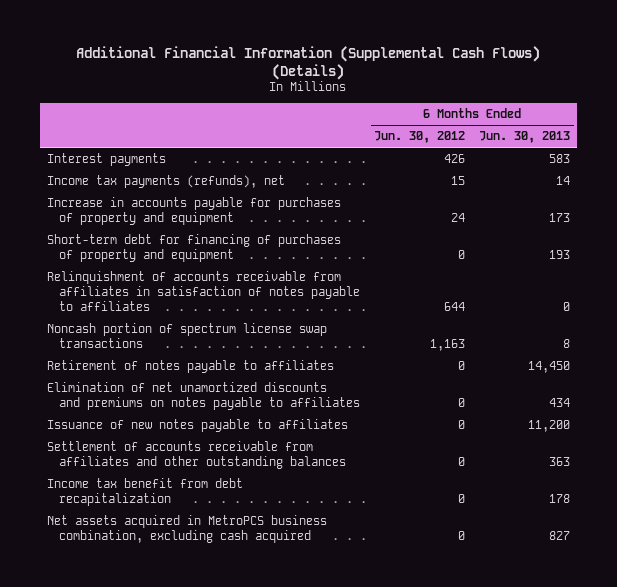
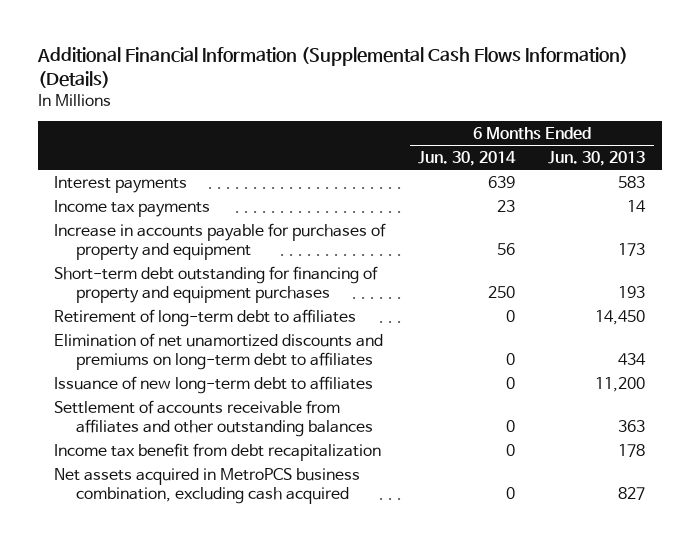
- Additional Financial Information (Supplemental Cash Flows) (Details)
+ Additional Financial Information (Supplemental Cash Flows Information) (Details)
- | 6 Months Ended Jun. 30, 2012 | 6 Months Ended Jun. 30, 2013
+ | 6 Months Ended Jun. 30, 2014 | 6 Months Ended Jun. 30, 2013
- Income tax payments (refunds), net | 15 | 14
+ Income tax payments | 23 | 14
- Short-term debt for financing of purchases of property and equipment | 0 | 193
- Relinquishment of accounts receivable from affiliates in satisfaction of notes payable to affiliates | 644 | 0
- Noncash portion of spectrum license swap transactions | 1,163 | 8
- Retirement of notes payable to affiliates | 0 | 14,450
- Elimination of net unamortized discounts and premiums on notes payable to affiliates | 0 | 434
- Issuance of new notes payable to affiliates | 0 | 11,200
+ Short-term debt outstanding for financing of property and equipment purchases | 250 | 193
+ Retirement of long-term debt to affiliates | 0 | 14,450
+ Elimination of net unamortized discounts and premiums on long-term debt to affiliates | 0 | 434
+ Issuance of new long-term debt to affiliates | 0 | 11,200

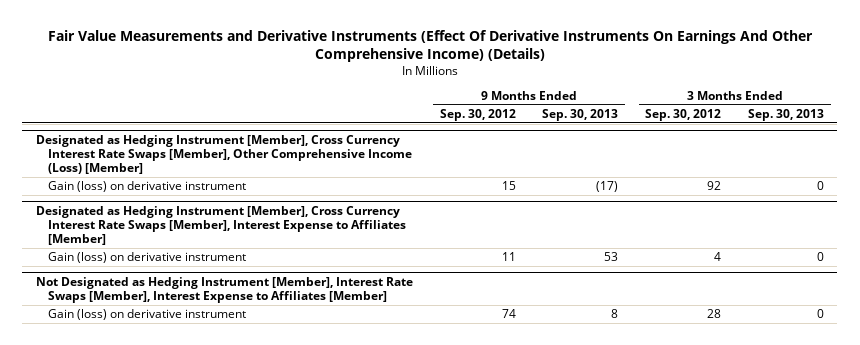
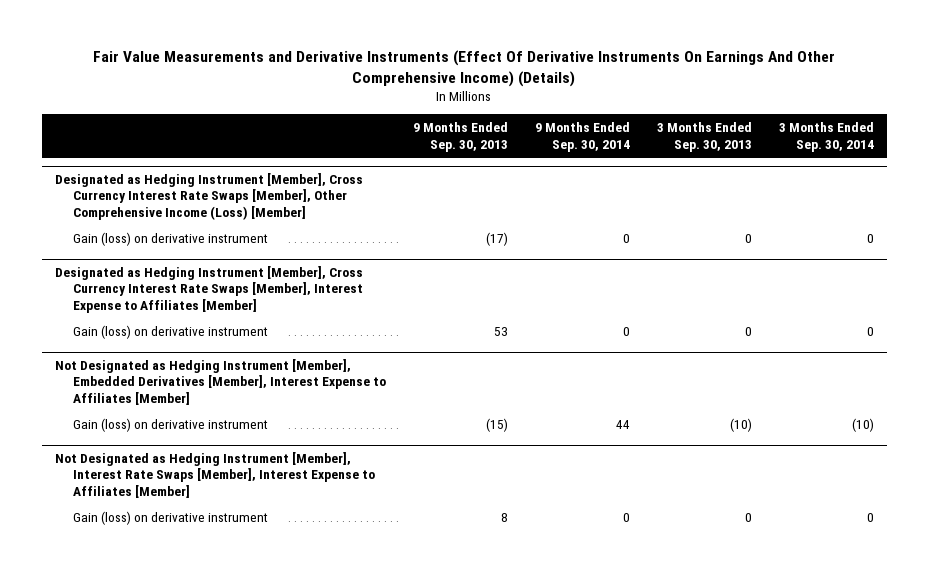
- | 9 Months Ended Sep. 30, 2012 | 9 Months Ended Sep. 30, 2013 | 3 Months Ended Sep. 30, 2012 | 3 Months Ended Sep. 30, 2013
+ | 9 Months Ended Sep. 30, 2013 | 9 Months Ended Sep. 30, 2014 | 3 Months Ended Sep. 30, 2013 | 3 Months Ended Sep. 30, 2014
+ Not Designated as Hedging Instrument [Member], Embedded Derivatives [Member], Interest Expense to Affiliates [Member]
+ Gain (loss) on derivative instrument | (15) | 44 | (10) | (10)

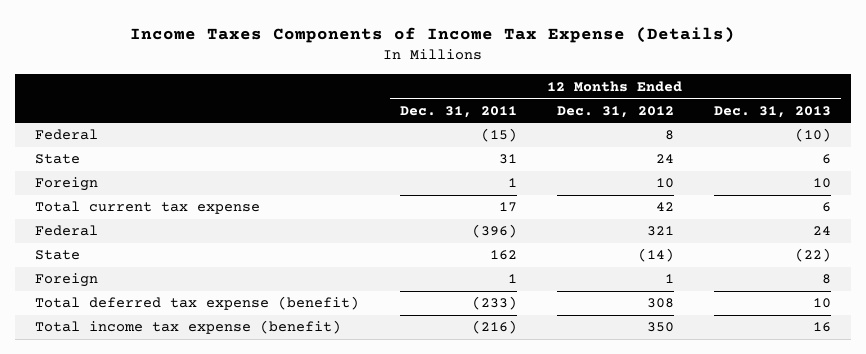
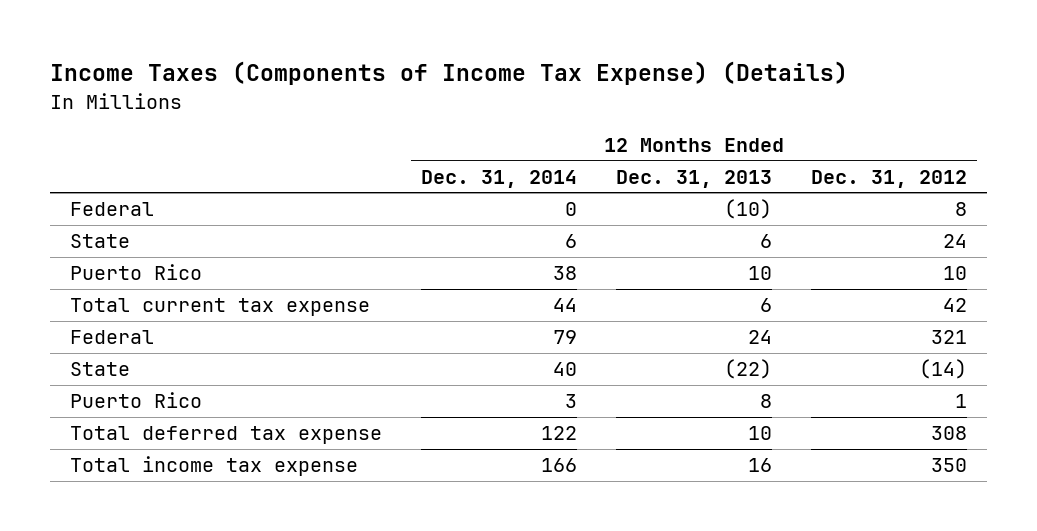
- Income Taxes Components of Income Tax Expense (Details)
+ Income Taxes (Components of Income Tax Expense) (Details)
- | 12 Months Ended Dec. 31, 2011 | 12 Months Ended Dec. 31, 2012 | 12 Months Ended Dec. 31, 2013
+ | 12 Months Ended Dec. 31, 2014 | 12 Months Ended Dec. 31, 2013 | 12 Months Ended Dec. 31, 2012
- Foreign | 1 | 10 | 10
+ Puerto Rico | 38 | 10 | 10
- Foreign | 1 | 1 | 8
- Total deferred tax expense (benefit) | (233) | 308 | 10
- Total income tax expense (benefit) | (216) | 350 | 16
+ Puerto Rico | 3 | 8 | 1
+ Total deferred tax expense | 122 | 10 | 308
+ Total income tax expense | 166 | 16 | 350

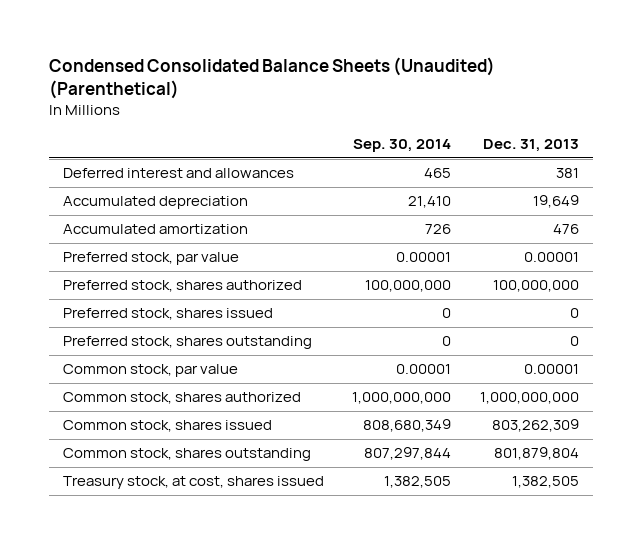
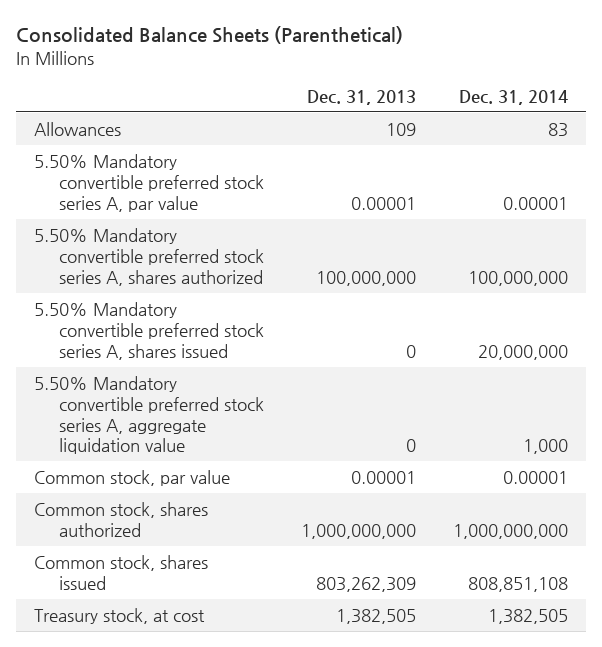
- Condensed Consolidated Balance Sheets (Unaudited) (Parenthetical)
+ Consolidated Balance Sheets (Parenthetical)
- | Sep. 30, 2014 | Dec. 31, 2013
+ | Dec. 31, 2013 | Dec. 31, 2014
- Deferred interest and allowances | 465 | 381
- Accumulated depreciation | 21,410 | 19,649
- Accumulated amortization | 726 | 476
- Preferred stock, par value | 0.00001 | 0.00001
- Preferred stock, shares authorized | 100,000,000 | 100,000,000
- Preferred stock, shares issued | 0 | 0
- Preferred stock, shares outstanding | 0 | 0
+ Allowances | 109 | 83
+ 5.50% Mandatory convertible preferred stock series A, par value | 0.00001 | 0.00001
+ 5.50% Mandatory convertible preferred stock series A, shares authorized | 100,000,000 | 100,000,000
+ 5.50% Mandatory convertible preferred stock series A, shares issued | 0 | 20,000,000
+ 5.50% Mandatory convertible preferred stock series A, aggregate liquidation value | 0 | 1,000
- Common stock, shares outstanding | 807,297,844 | 801,879,804
- Treasury stock, at cost, shares issued | 1,382,505 | 1,382,505
+ Treasury stock, at cost | 1,382,505 | 1,382,505

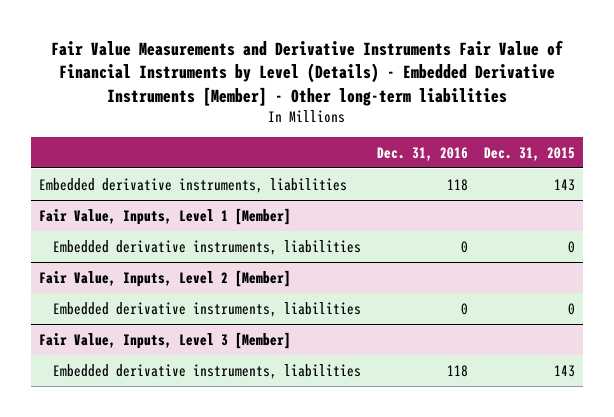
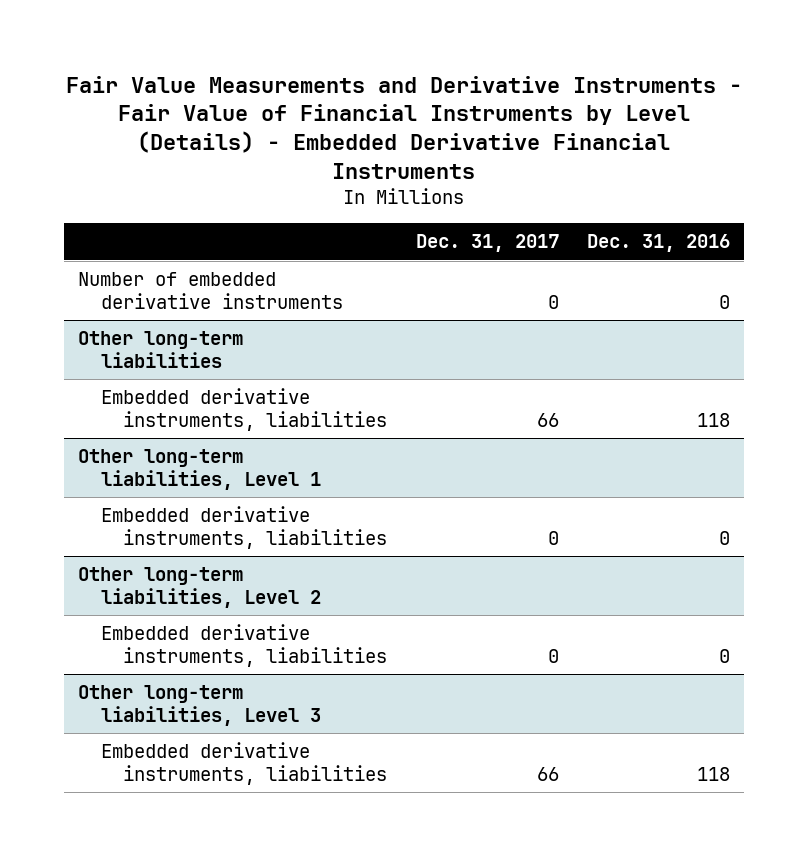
- Fair Value Measurements and Derivative Instruments Fair Value of Financial Instruments by Level (Details) - Embedded Derivative Instruments [Member] - Other long-term liabilities
+ Fair Value Measurements and Derivative Instruments - Fair Value of Financial Instruments by Level (Details) - Embedded Derivative Financial Instruments
- | Dec. 31, 2016 | Dec. 31, 2015
+ | Dec. 31, 2017 | Dec. 31, 2016
+ Number of embedded derivative instruments | 0 | 0
+ Other long-term liabilities
- Fair Value, Inputs, Level 1 [Member]
+ Other long-term liabilities, Level 1
- Fair Value, Inputs, Level 2 [Member]
+ Other long-term liabilities, Level 2
- Fair Value, Inputs, Level 3 [Member]
+ Other long-term liabilities, Level 3

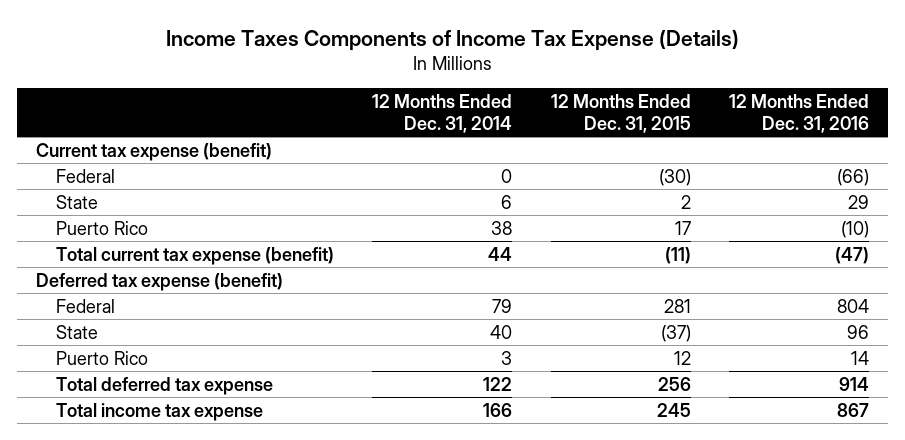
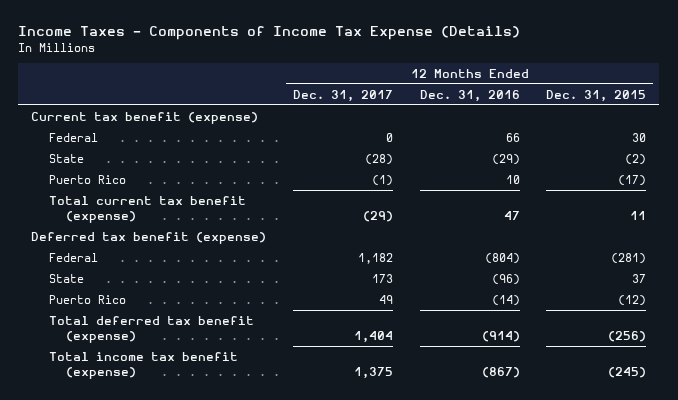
- Income Taxes Components of Income Tax Expense (Details)
+ Income Taxes - Components of Income Tax Expense (Details)
- | 12 Months Ended Dec. 31, 2014 | 12 Months Ended Dec. 31, 2015 | 12 Months Ended Dec. 31, 2016
+ | 12 Months Ended Dec. 31, 2017 | 12 Months Ended Dec. 31, 2016 | 12 Months Ended Dec. 31, 2015
- Current tax expense (benefit)
- Federal | 0 | (30) | (66)
- State | 6 | 2 | 29
- Puerto Rico | 38 | 17 | (10)
- Total current tax expense (benefit) | 44 | (11) | (47)
- Deferred tax expense (benefit)
- Federal | 79 | 281 | 804
- State | 40 | (37) | 96
- Puerto Rico | 3 | 12 | 14
- Total deferred tax expense | 122 | 256 | 914
- Total income tax expense | 166 | 245 | 867
+ Current tax benefit (expense)
+ Federal | 0 | 66 | 30
+ State | (28) | (29) | (2)
+ Puerto Rico | (1) | 10 | (17)
+ Total current tax benefit (expense) | (29) | 47 | 11
+ Deferred tax benefit (expense)
+ Federal | 1,182 | (804) | (281)
+ State | 173 | (96) | 37
+ Puerto Rico | 49 | (14) | (12)
+ Total deferred tax benefit (expense) | 1,404 | (914) | (256)
+ Total income tax benefit (expense) | 1,375 | (867) | (245)

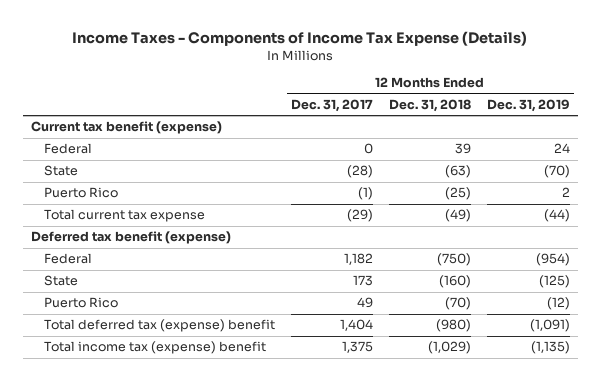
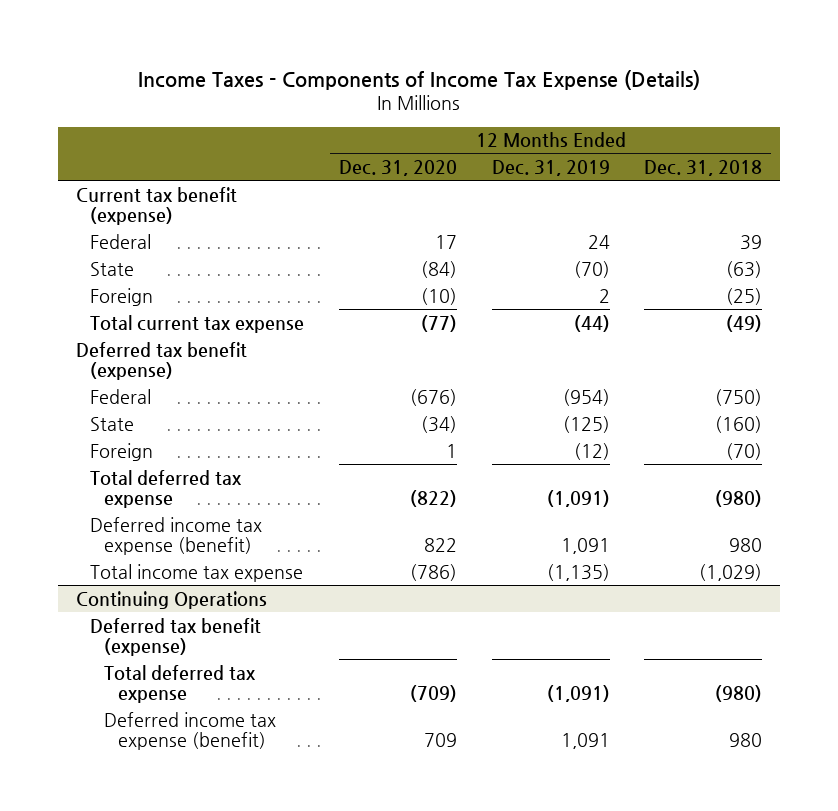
- | 12 Months Ended Dec. 31, 2017 | 12 Months Ended Dec. 31, 2018 | 12 Months Ended Dec. 31, 2019
+ | 12 Months Ended Dec. 31, 2020 | 12 Months Ended Dec. 31, 2019 | 12 Months Ended Dec. 31, 2018
- Puerto Rico | (1) | (25) | 2
+ Foreign | (10) | 2 | (25)
- Puerto Rico | 49 | (70) | (12)
- Total deferred tax (expense) benefit | 1,404 | (980) | (1,091)
- Total income tax (expense) benefit | 1,375 | (1,029) | (1,135)
+ Foreign | 1 | (12) | (70)
+ Total deferred tax expense | (822) | (1,091) | (980)
+ Deferred income tax expense (benefit) | 822 | 1,091 | 980
+ Total income tax expense | (786) | (1,135) | (1,029)
+ Continuing Operations
+ Deferred tax benefit (expense)
+ Total deferred tax expense | (709) | (1,091) | (980)
+ Deferred income tax expense (benefit) | 709 | 1,091 | 980

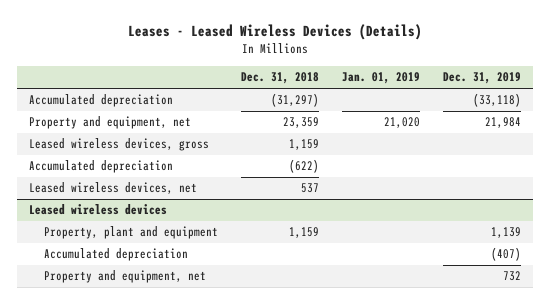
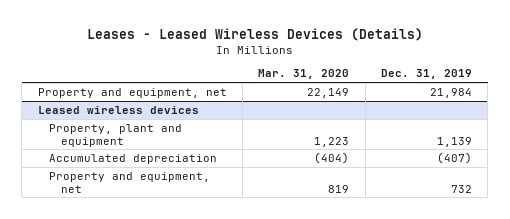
- | Dec. 31, 2018 | Jan. 01, 2019 | Dec. 31, 2019
+ | Mar. 31, 2020 | Dec. 31, 2019
- Accumulated depreciation | (31,297) | | (33,118)
- Leased wireless devices, gross | 1,159 | |
- Accumulated depreciation | (622) | |
- Leased wireless devices, net | 537 | |

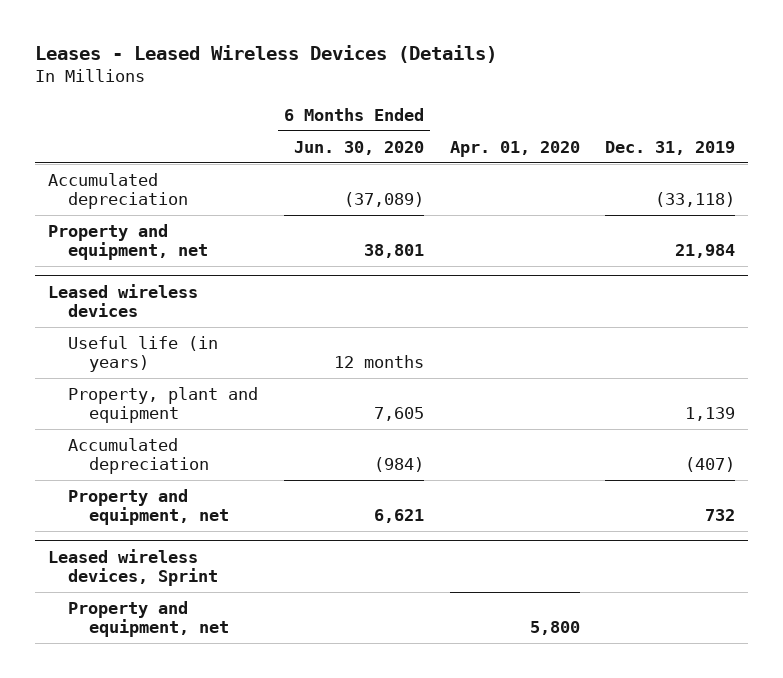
- | Mar. 31, 2020 | Dec. 31, 2019
+ | 6 Months Ended Jun. 30, 2020 | Apr. 01, 2020 | Dec. 31, 2019
+ Accumulated depreciation | (37,089) | | (33,118)
@ Leased wireless devices
+ Useful life (in years) | 12 months | |
+ Leased wireless devices, Sprint
+ Property and equipment, net | | 5,800 |

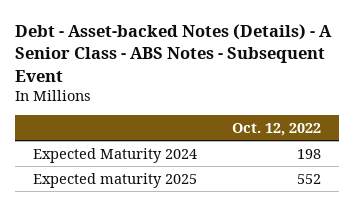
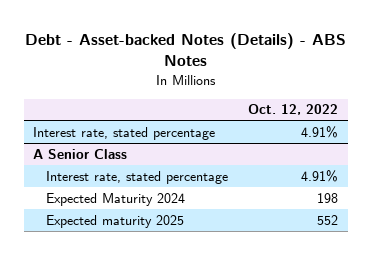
- Debt - Asset-backed Notes (Details) - A Senior Class - ABS Notes - Subsequent Event
+ Debt - Asset-backed Notes (Details) - ABS Notes
+ Interest rate, stated percentage | 4.91%
+ A Senior Class
+ Interest rate, stated percentage | 4.91%

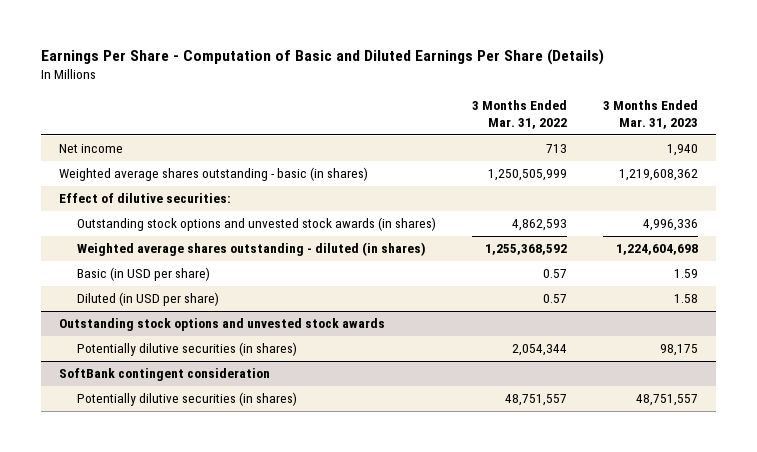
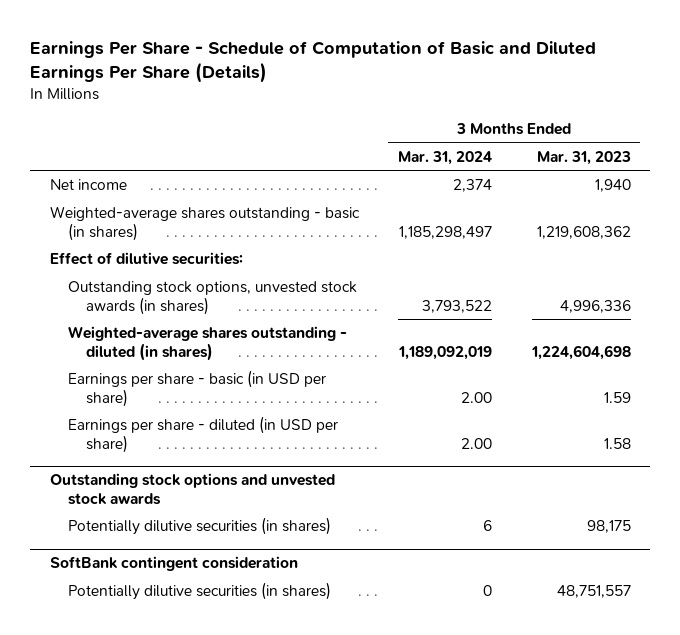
- Earnings Per Share - Computation of Basic and Diluted Earnings Per Share (Details)
+ Earnings Per Share - Schedule of Computation of Basic and Diluted Earnings Per Share (Details)
- | 3 Months Ended Mar. 31, 2022 | 3 Months Ended Mar. 31, 2023
+ | 3 Months Ended Mar. 31, 2024 | 3 Months Ended Mar. 31, 2023
- Weighted average shares outstanding - basic (in shares) | 1,250,505,999 | 1,219,608,362
+ Weighted-average shares outstanding - basic (in shares) | 1,185,298,497 | 1,219,608,362
- Outstanding stock options and unvested stock awards (in shares) | 4,862,593 | 4,996,336
- Weighted average shares outstanding - diluted (in shares) | 1,255,368,592 | 1,224,604,698
- Basic (in USD per share) | 0.57 | 1.59
- Diluted (in USD per share) | 0.57 | 1.58
+ Outstanding stock options, unvested stock awards (in shares) | 3,793,522 | 4,996,336
+ Weighted-average shares outstanding - diluted (in shares) | 1,189,092,019 | 1,224,604,698
+ Earnings per share - basic (in USD per share) | 2.00 | 1.59
+ Earnings per share - diluted (in USD per share) | 2.00 | 1.58

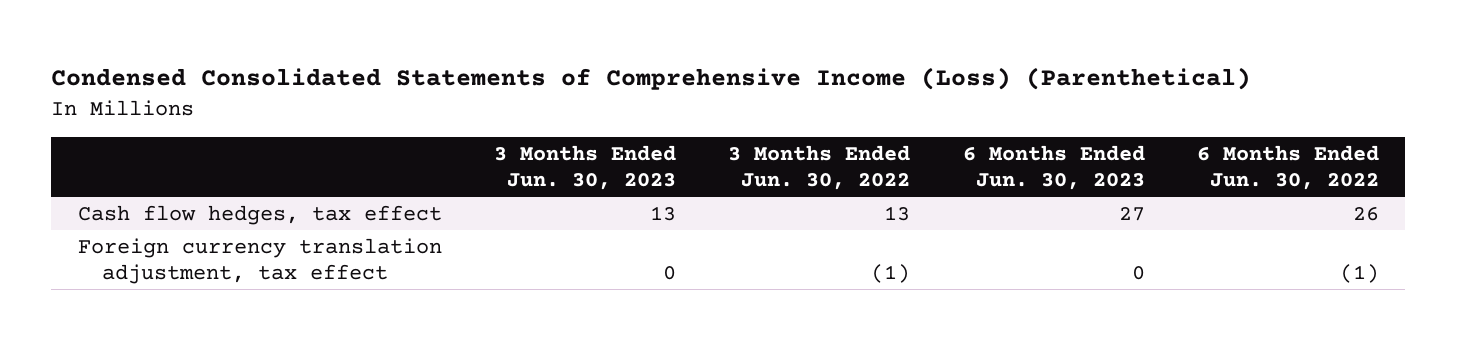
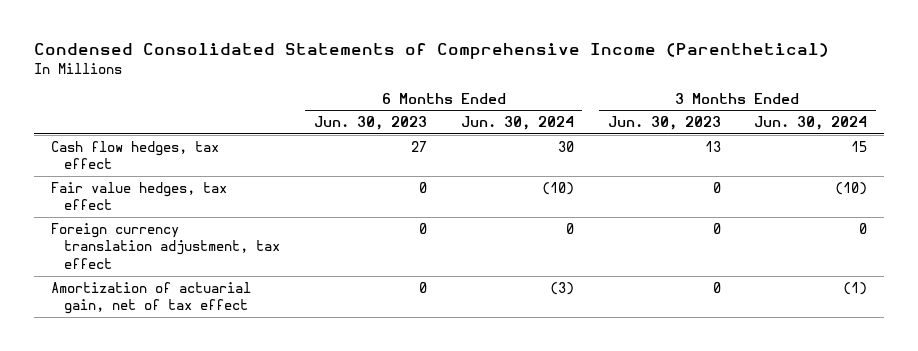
- Condensed Consolidated Statements of Comprehensive Income (Loss) (Parenthetical)
+ Condensed Consolidated Statements of Comprehensive Income (Parenthetical)
- | 3 Months Ended Jun. 30, 2023 | 3 Months Ended Jun. 30, 2022 | 6 Months Ended Jun. 30, 2023 | 6 Months Ended Jun. 30, 2022
+ | 6 Months Ended Jun. 30, 2023 | 6 Months Ended Jun. 30, 2024 | 3 Months Ended Jun. 30, 2023 | 3 Months Ended Jun. 30, 2024
+ Fair value hedges, tax effect | 0 | (10) | 0 | (10)
+ Amortization of actuarial gain, net of tax effect | 0 | (3) | 0 | (1)

